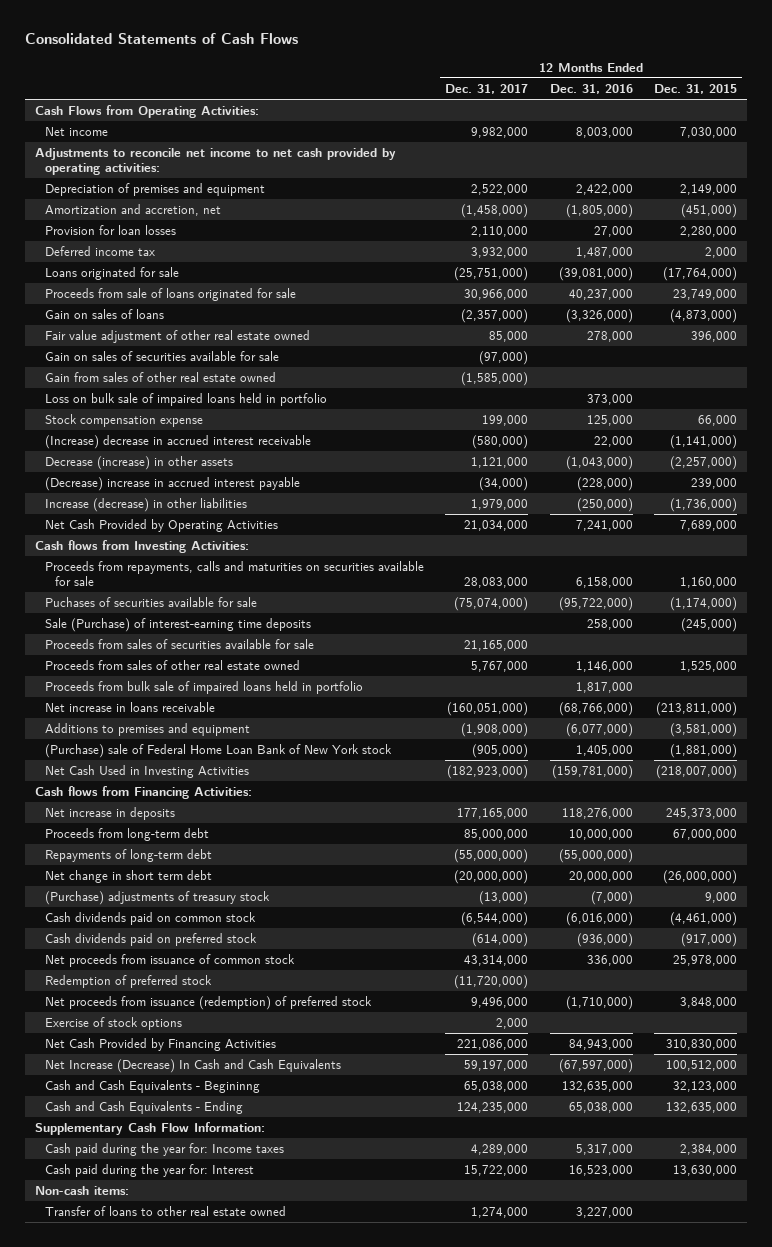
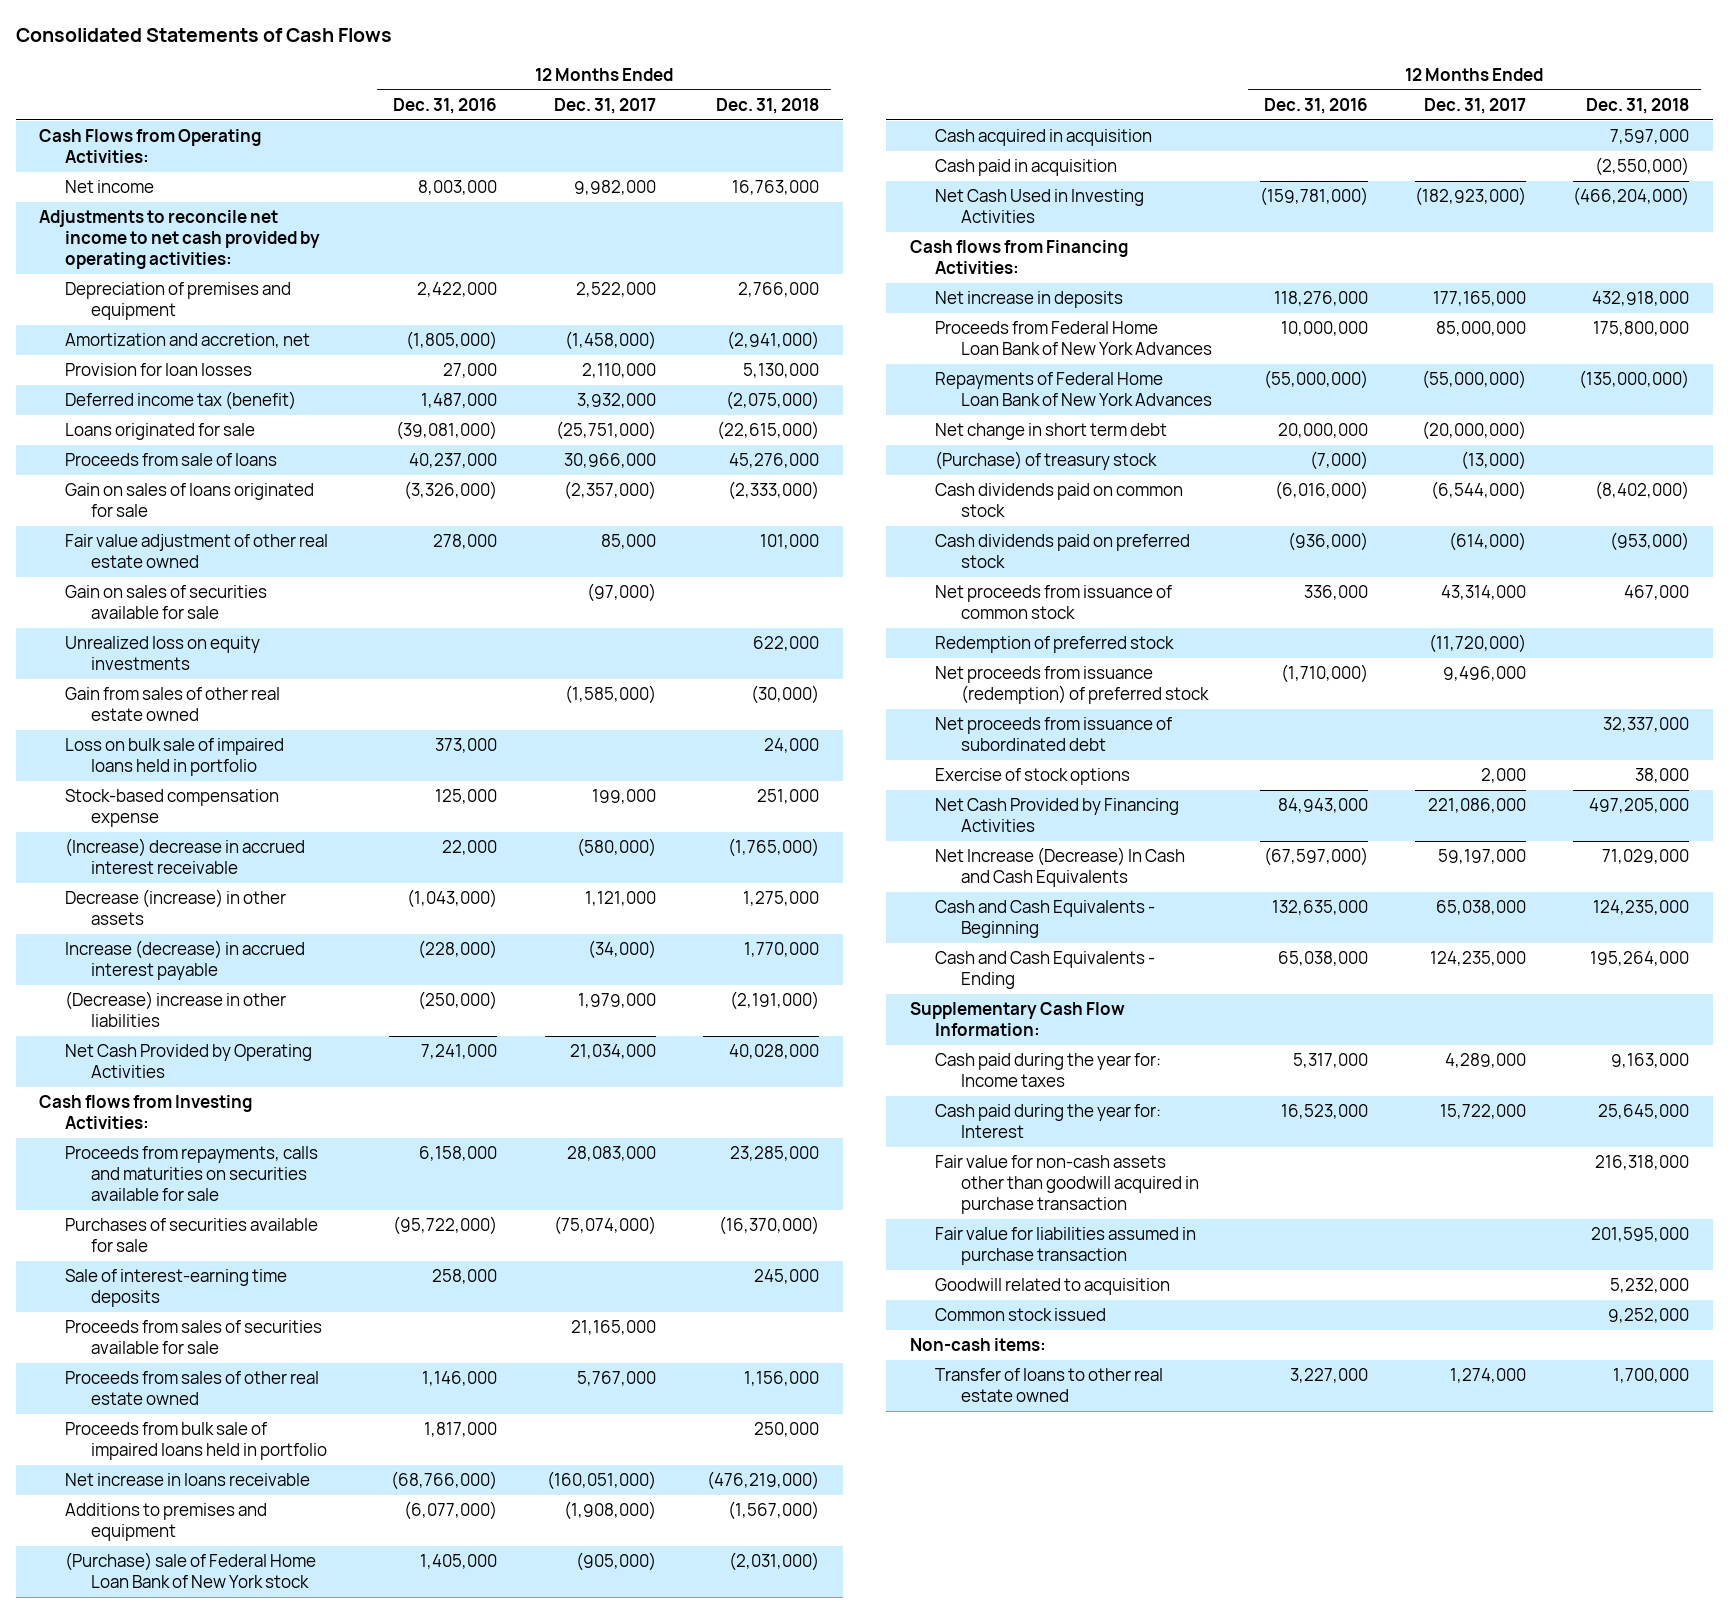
- | 12 Months Ended Dec. 31, 2017 | 12 Months Ended Dec. 31, 2016 | 12 Months Ended Dec. 31, 2015
+ | 12 Months Ended Dec. 31, 2016 | 12 Months Ended Dec. 31, 2017 | 12 Months Ended Dec. 31, 2018
- Deferred income tax | 3,932,000 | 1,487,000 | 2,000
+ Deferred income tax (benefit) | 1,487,000 | 3,932,000 | (2,075,000)
- Proceeds from sale of loans originated for sale | 30,966,000 | 40,237,000 | 23,749,000
- Gain on sales of loans | (2,357,000) | (3,326,000) | (4,873,000)
+ Proceeds from sale of loans | 40,237,000 | 30,966,000 | 45,276,000
+ Gain on sales of loans originated for sale | (3,326,000) | (2,357,000) | (2,333,000)
+ Unrealized loss on equity investments | | | 622,000
- Stock compensation expense | 199,000 | 125,000 | 66,000
+ Stock-based compensation expense | 125,000 | 199,000 | 251,000
- (Decrease) increase in accrued interest payable | (34,000) | (228,000) | 239,000
- Increase (decrease) in other liabilities | 1,979,000 | (250,000) | (1,736,000)
+ Increase (decrease) in accrued interest payable | (228,000) | (34,000) | 1,770,000
+ (Decrease) increase in other liabilities | (250,000) | 1,979,000 | (2,191,000)
- Puchases of securities available for sale | (75,074,000) | (95,722,000) | (1,174,000)
- Sale (Purchase) of interest-earning time deposits | | 258,000 | (245,000)
+ Purchases of securities available for sale | (95,722,000) | (75,074,000) | (16,370,000)
+ Sale of interest-earning time deposits | 258,000 | | 245,000
+ Cash acquired in acquisition | | | 7,597,000
+ Cash paid in acquisition | | | (2,550,000)
- Proceeds from long-term debt | 85,000,000 | 10,000,000 | 67,000,000
- Repayments of long-term debt | (55,000,000) | (55,000,000) |
+ Proceeds from Federal Home Loan Bank of New York Advances | 10,000,000 | 85,000,000 | 175,800,000
+ Repayments of Federal Home Loan Bank of New York Advances | (55,000,000) | (55,000,000) | (135,000,000)
- (Purchase) adjustments of treasury stock | (13,000) | (7,000) | 9,000
+ (Purchase) of treasury stock | (7,000) | (13,000) |
+ Net proceeds from issuance of subordinated debt | | | 32,337,000
- Cash and Cash Equivalents - Begininng | 65,038,000 | 132,635,000 | 32,123,000
+ Cash and Cash Equivalents - Beginning | 132,635,000 | 65,038,000 | 124,235,000
+ Fair value for non-cash assets other than goodwill acquired in purchase transaction | | | 216,318,000
+ Fair value for liabilities assumed in purchase transaction | | | 201,595,000
+ Goodwill related to acquisition | | | 5,232,000
+ Common stock issued | | | 9,252,000

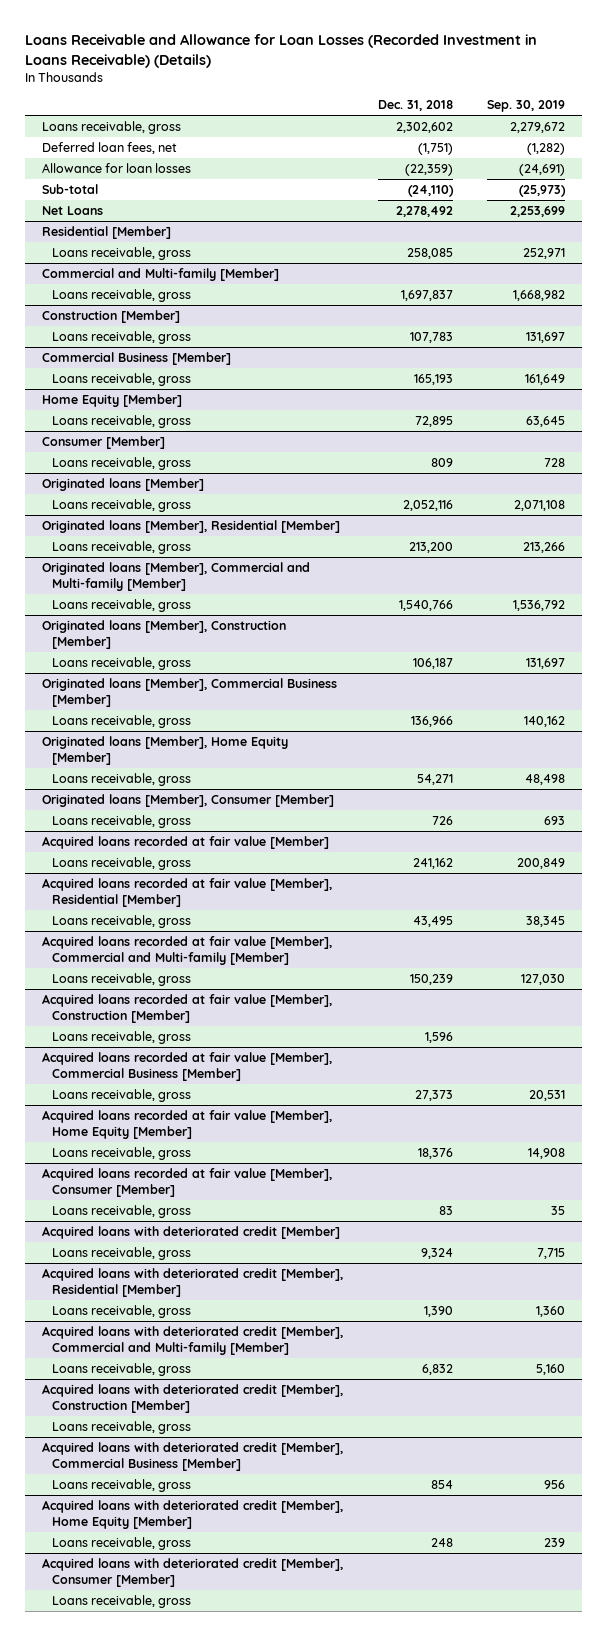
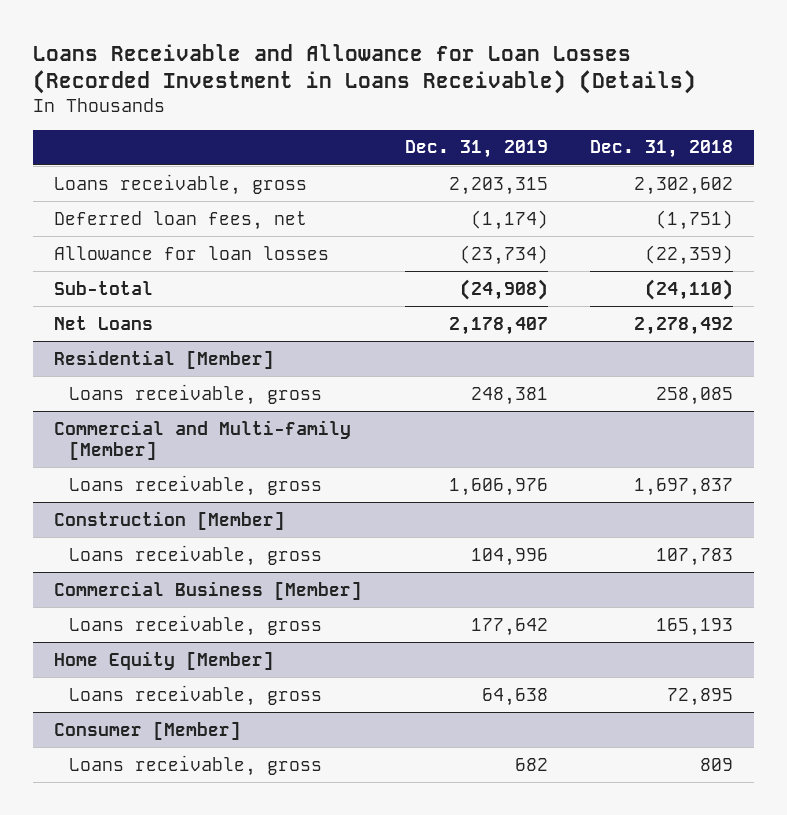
- | Dec. 31, 2018 | Sep. 30, 2019
+ | Dec. 31, 2019 | Dec. 31, 2018
- Originated loans [Member]
- Loans receivable, gross | 2,052,116 | 2,071,108
- Originated loans [Member], Residential [Member]
- Loans receivable, gross | 213,200 | 213,266
- Originated loans [Member], Commercial and Multi-family [Member]
- Loans receivable, gross | 1,540,766 | 1,536,792
- Originated loans [Member], Construction [Member]
- Loans receivable, gross | 106,187 | 131,697
- Originated loans [Member], Commercial Business [Member]
- Loans receivable, gross | 136,966 | 140,162
- Originated loans [Member], Home Equity [Member]
- Loans receivable, gross | 54,271 | 48,498
- Originated loans [Member], Consumer [Member]
- Loans receivable, gross | 726 | 693
- Acquired loans recorded at fair value [Member]
- Loans receivable, gross | 241,162 | 200,849
- Acquired loans recorded at fair value [Member], Residential [Member]
- Loans receivable, gross | 43,495 | 38,345
- Acquired loans recorded at fair value [Member], Commercial and Multi-family [Member]
- Loans receivable, gross | 150,239 | 127,030
- Acquired loans recorded at fair value [Member], Construction [Member]
- Loans receivable, gross | 1,596 |
- Acquired loans recorded at fair value [Member], Commercial Business [Member]
- Loans receivable, gross | 27,373 | 20,531
- Acquired loans recorded at fair value [Member], Home Equity [Member]
- Loans receivable, gross | 18,376 | 14,908
- Acquired loans recorded at fair value [Member], Consumer [Member]
- Loans receivable, gross | 83 | 35
- Acquired loans with deteriorated credit [Member]
- Loans receivable, gross | 9,324 | 7,715
- Acquired loans with deteriorated credit [Member], Residential [Member]
- Loans receivable, gross | 1,390 | 1,360
- Acquired loans with deteriorated credit [Member], Commercial and Multi-family [Member]
- Loans receivable, gross | 6,832 | 5,160
- Acquired loans with deteriorated credit [Member], Construction [Member]
- Loans receivable, gross
- Acquired loans with deteriorated credit [Member], Commercial Business [Member]
- Loans receivable, gross | 854 | 956
- Acquired loans with deteriorated credit [Member], Home Equity [Member]
- Loans receivable, gross | 248 | 239
- Acquired loans with deteriorated credit [Member], Consumer [Member]
- Loans receivable, gross

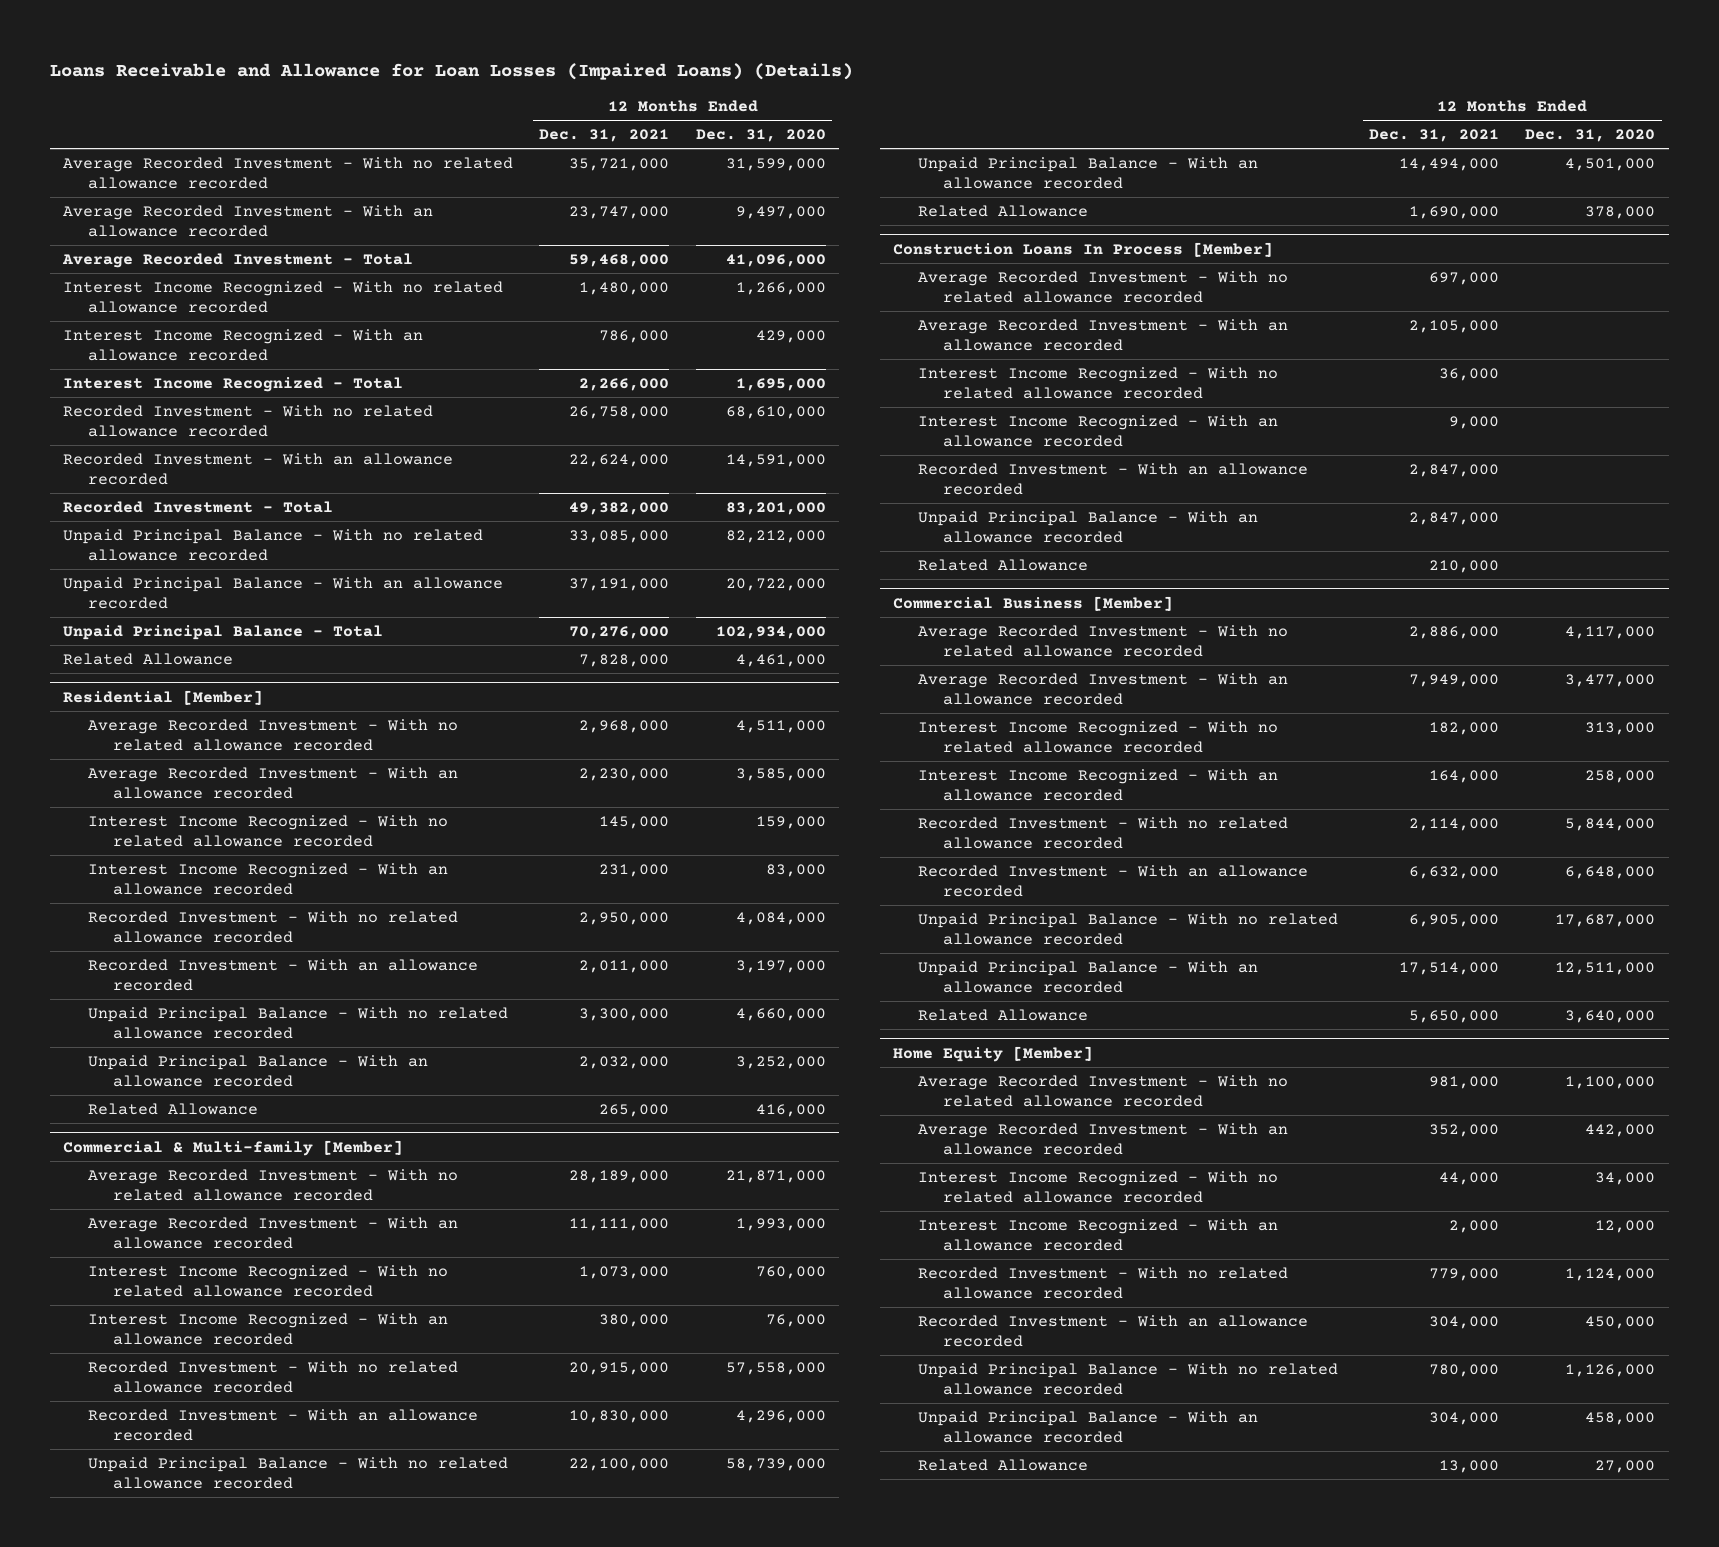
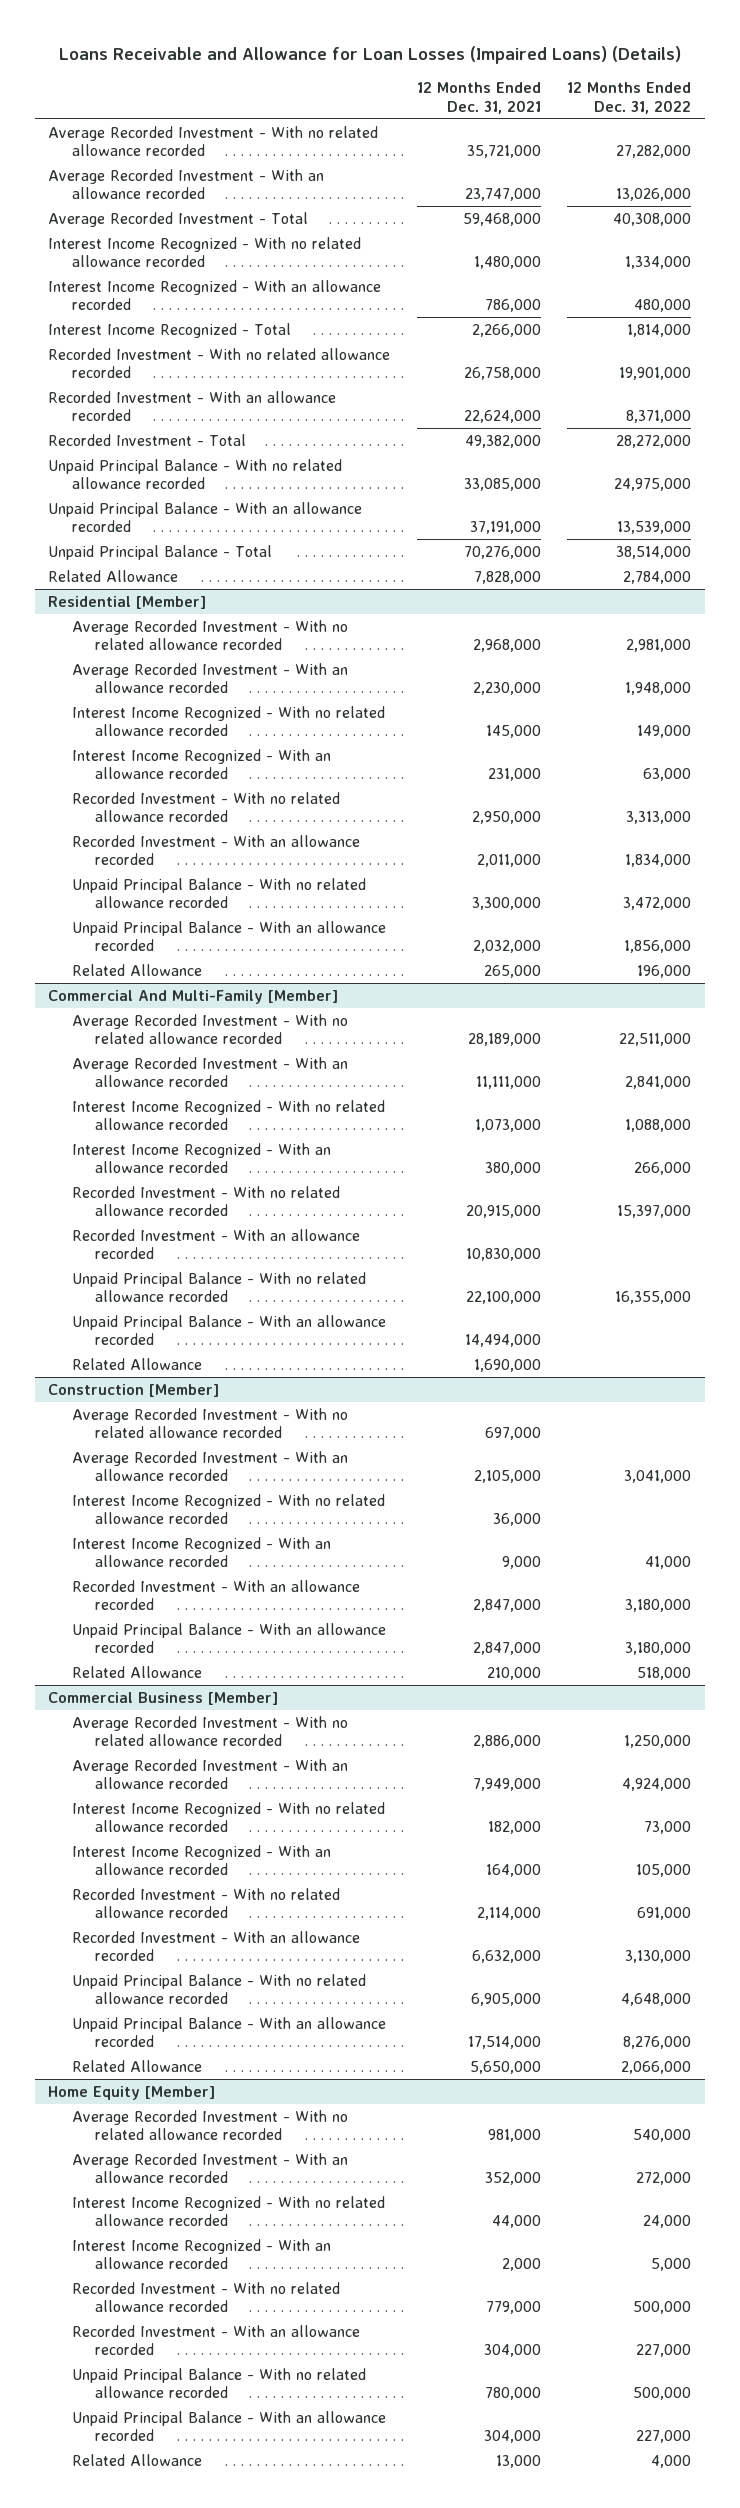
- | 12 Months Ended Dec. 31, 2021 | 12 Months Ended Dec. 31, 2020
+ | 12 Months Ended Dec. 31, 2021 | 12 Months Ended Dec. 31, 2022
- Commercial & Multi-family [Member]
+ Commercial And Multi-Family [Member]
- Construction Loans In Process [Member]
+ Construction [Member]

